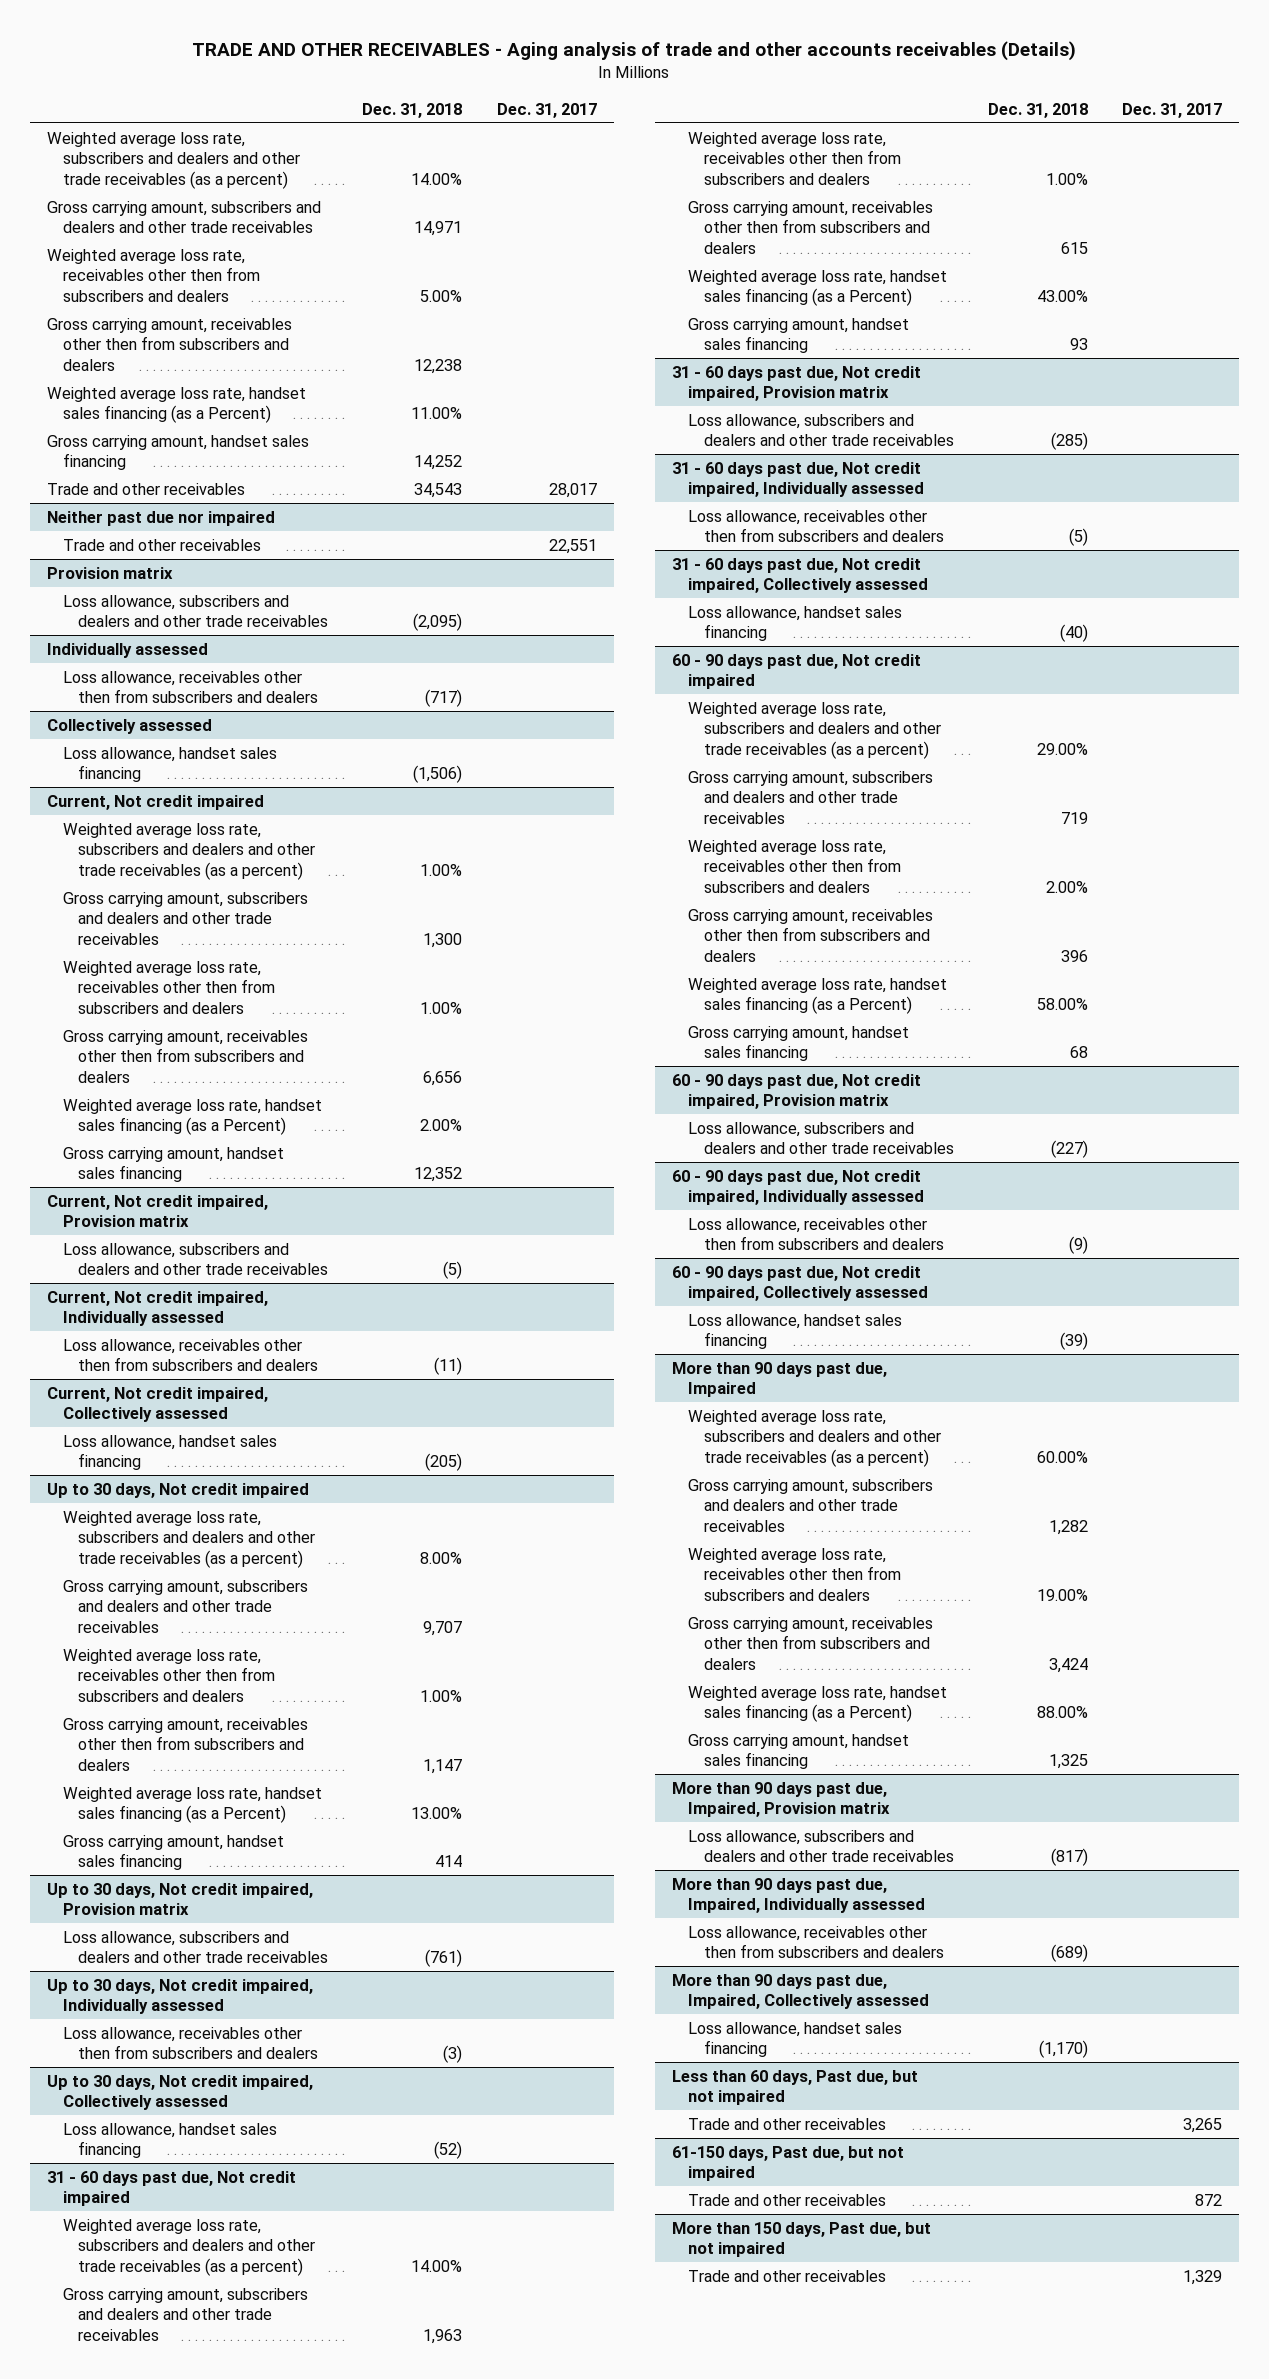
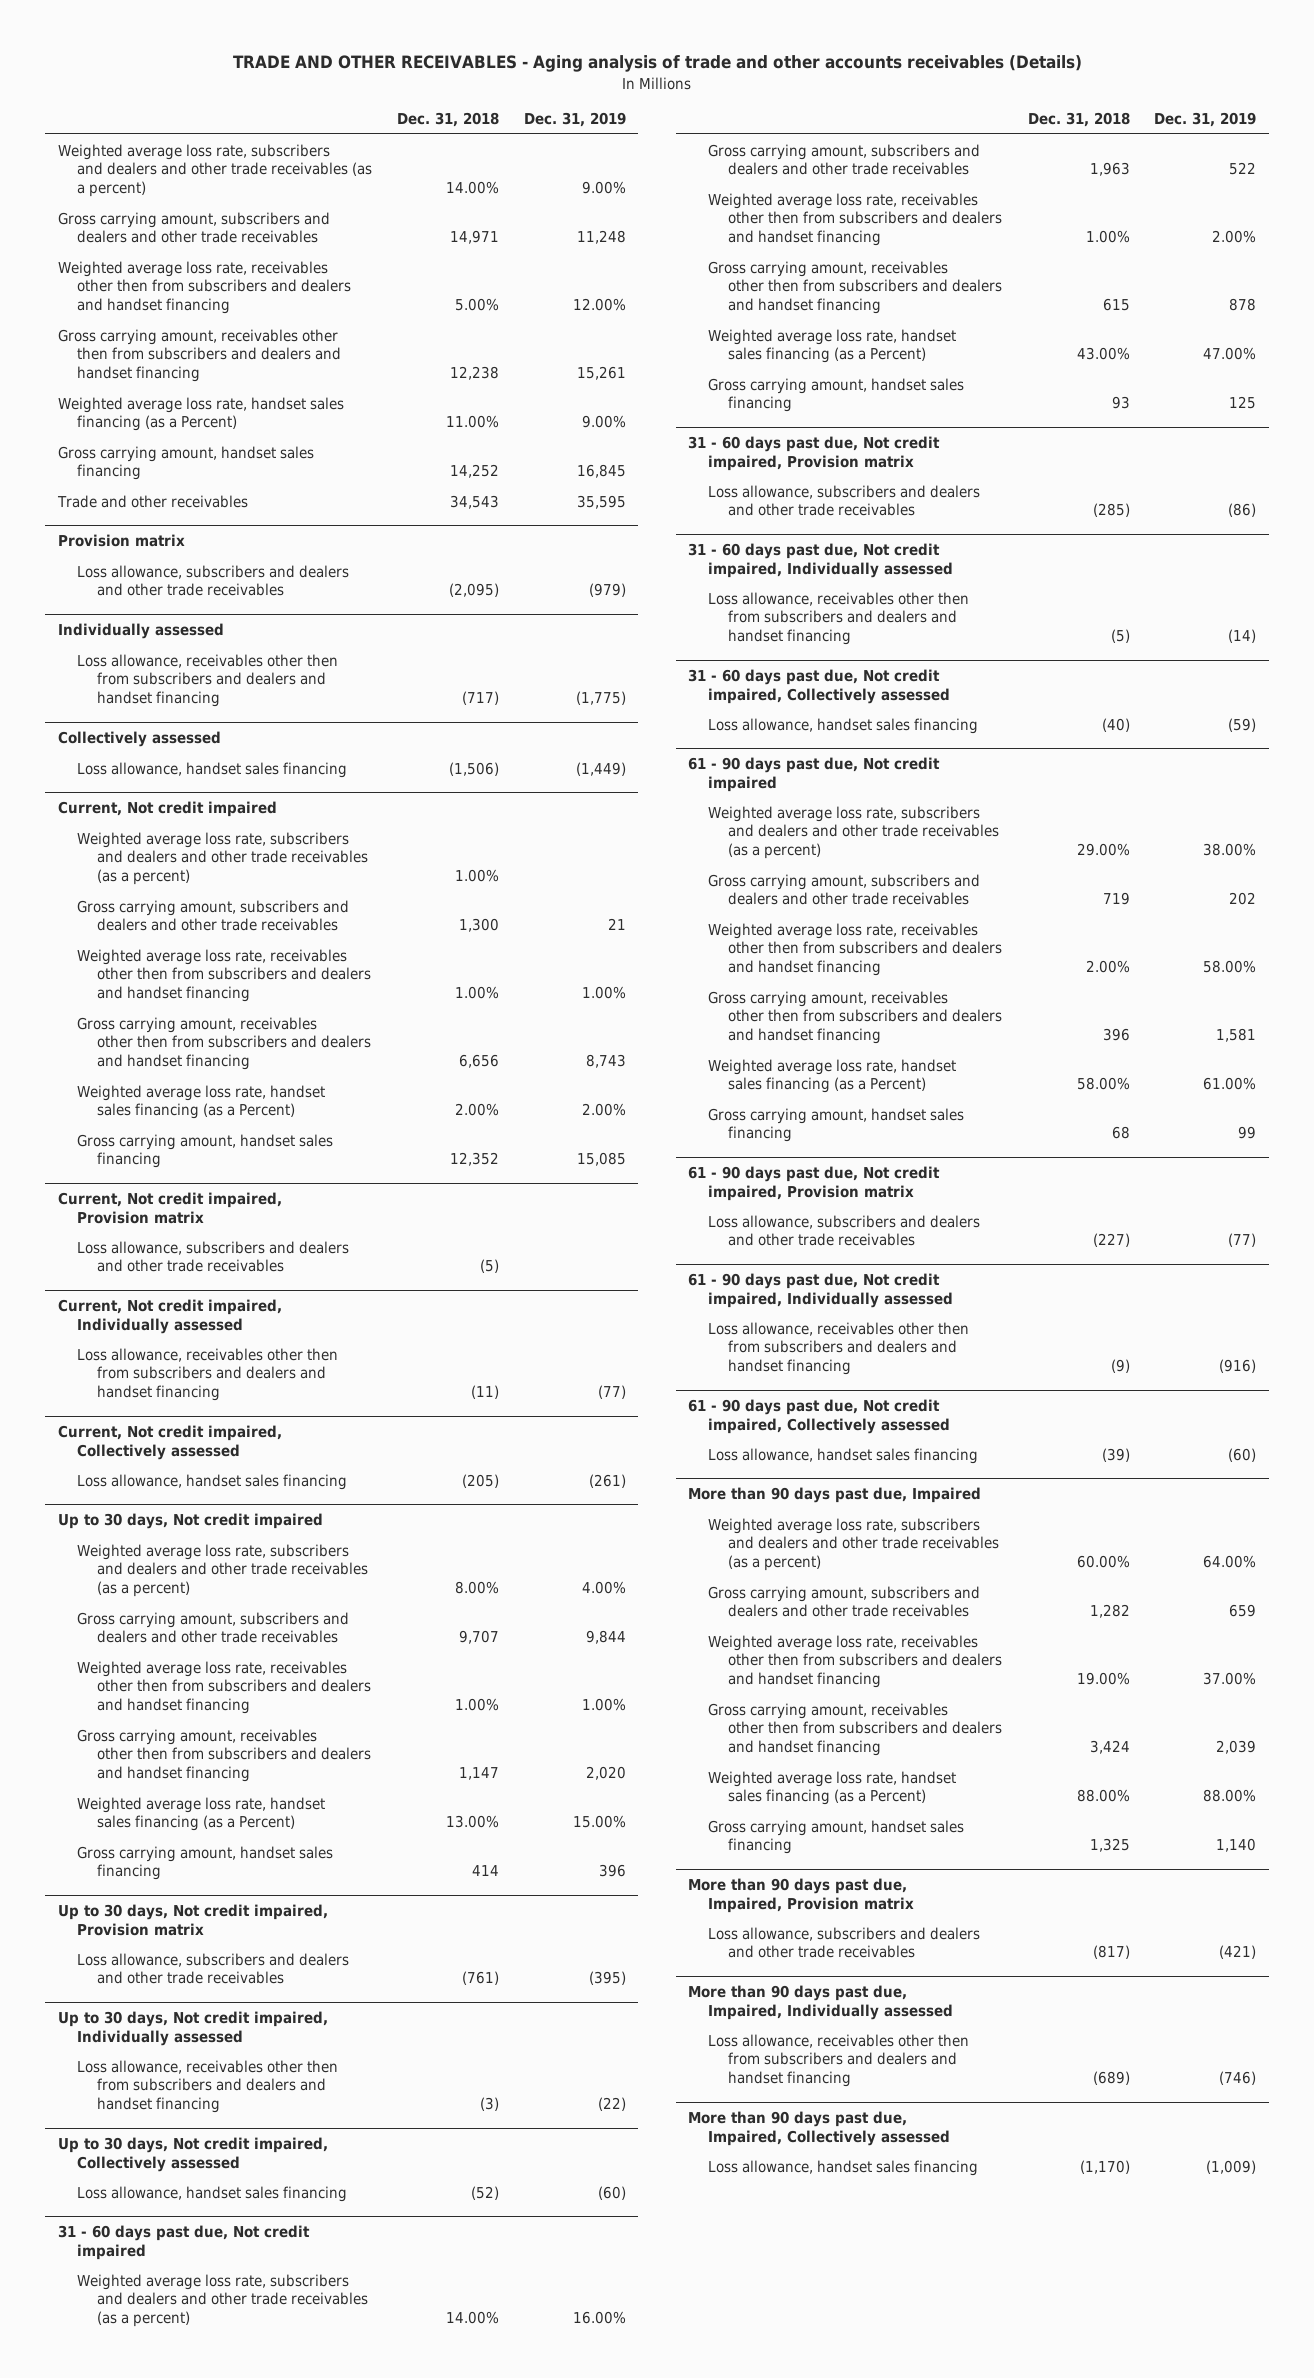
- | Dec. 31, 2018 | Dec. 31, 2017
+ | Dec. 31, 2018 | Dec. 31, 2019
- Weighted average loss rate, receivables other then from subscribers and dealers | 5.00% |
- Gross carrying amount, receivables other then from subscribers and dealers | 12,238 |
+ Weighted average loss rate, receivables other then from subscribers and dealers and handset financing | 5.00% | 12.00%
+ Gross carrying amount, receivables other then from subscribers and dealers and handset financing | 12,238 | 15,261
- Neither past due nor impaired
- Trade and other receivables | | 22,551
@ Individually assessed
- Loss allowance, receivables other then from subscribers and dealers | (717) |
+ Loss allowance, receivables other then from subscribers and dealers and handset financing | (717) | (1,775)
@ Current, Not credit impaired
- Weighted average loss rate, receivables other then from subscribers and dealers | 1.00% |
- Gross carrying amount, receivables other then from subscribers and dealers | 6,656 |
+ Weighted average loss rate, receivables other then from subscribers and dealers and handset financing | 1.00% | 1.00%
+ Gross carrying amount, receivables other then from subscribers and dealers and handset financing | 6,656 | 8,743
@ Current, Not credit impaired, Individually assessed
- Loss allowance, receivables other then from subscribers and dealers | (11) |
+ Loss allowance, receivables other then from subscribers and dealers and handset financing | (11) | (77)
@ Up to 30 days, Not credit impaired
- Weighted average loss rate, receivables other then from subscribers and dealers | 1.00% |
- Gross carrying amount, receivables other then from subscribers and dealers | 1,147 |
+ Weighted average loss rate, receivables other then from subscribers and dealers and handset financing | 1.00% | 1.00%
+ Gross carrying amount, receivables other then from subscribers and dealers and handset financing | 1,147 | 2,020
@ Up to 30 days, Not credit impaired, Individually assessed
- Loss allowance, receivables other then from subscribers and dealers | (3) |
+ Loss allowance, receivables other then from subscribers and dealers and handset financing | (3) | (22)
@ 31 - 60 days past due, Not credit impaired
- Weighted average loss rate, receivables other then from subscribers and dealers | 1.00% |
- Gross carrying amount, receivables other then from subscribers and dealers | 615 |
+ Weighted average loss rate, receivables other then from subscribers and dealers and handset financing | 1.00% | 2.00%
+ Gross carrying amount, receivables other then from subscribers and dealers and handset financing | 615 | 878
@ 31 - 60 days past due, Not credit impaired, Individually assessed
- Loss allowance, receivables other then from subscribers and dealers | (5) |
+ Loss allowance, receivables other then from subscribers and dealers and handset financing | (5) | (14)
- 60 - 90 days past due, Not credit impaired
+ 61 - 90 days past due, Not credit impaired
- Weighted average loss rate, receivables other then from subscribers and dealers | 2.00% |
- Gross carrying amount, receivables other then from subscribers and dealers | 396 |
+ Weighted average loss rate, receivables other then from subscribers and dealers and handset financing | 2.00% | 58.00%
+ Gross carrying amount, receivables other then from subscribers and dealers and handset financing | 396 | 1,581
- 60 - 90 days past due, Not credit impaired, Provision matrix
+ 61 - 90 days past due, Not credit impaired, Provision matrix
- 60 - 90 days past due, Not credit impaired, Individually assessed
- Loss allowance, receivables other then from subscribers and dealers | (9) |
- 60 - 90 days past due, Not credit impaired, Collectively assessed
+ 61 - 90 days past due, Not credit impaired, Individually assessed
+ Loss allowance, receivables other then from subscribers and dealers and handset financing | (9) | (916)
+ 61 - 90 days past due, Not credit impaired, Collectively assessed
@ More than 90 days past due, Impaired
- Weighted average loss rate, receivables other then from subscribers and dealers | 19.00% |
- Gross carrying amount, receivables other then from subscribers and dealers | 3,424 |
+ Weighted average loss rate, receivables other then from subscribers and dealers and handset financing | 19.00% | 37.00%
+ Gross carrying amount, receivables other then from subscribers and dealers and handset financing | 3,424 | 2,039
@ More than 90 days past due, Impaired, Individually assessed
- Loss allowance, receivables other then from subscribers and dealers | (689) |
+ Loss allowance, receivables other then from subscribers and dealers and handset financing | (689) | (746)
- Less than 60 days, Past due, but not impaired
- Trade and other receivables | | 3,265
- 61-150 days, Past due, but not impaired
- Trade and other receivables | | 872
- More than 150 days, Past due, but not impaired
- Trade and other receivables | | 1,329

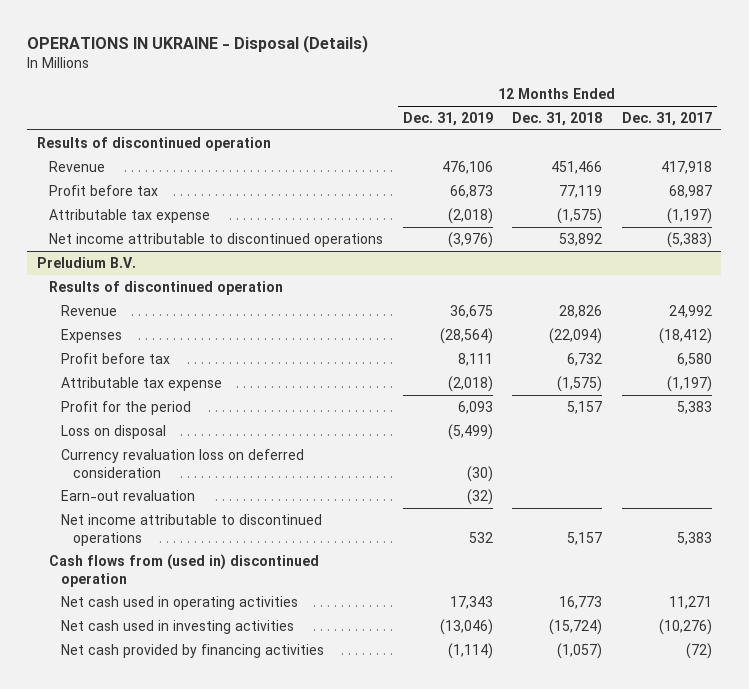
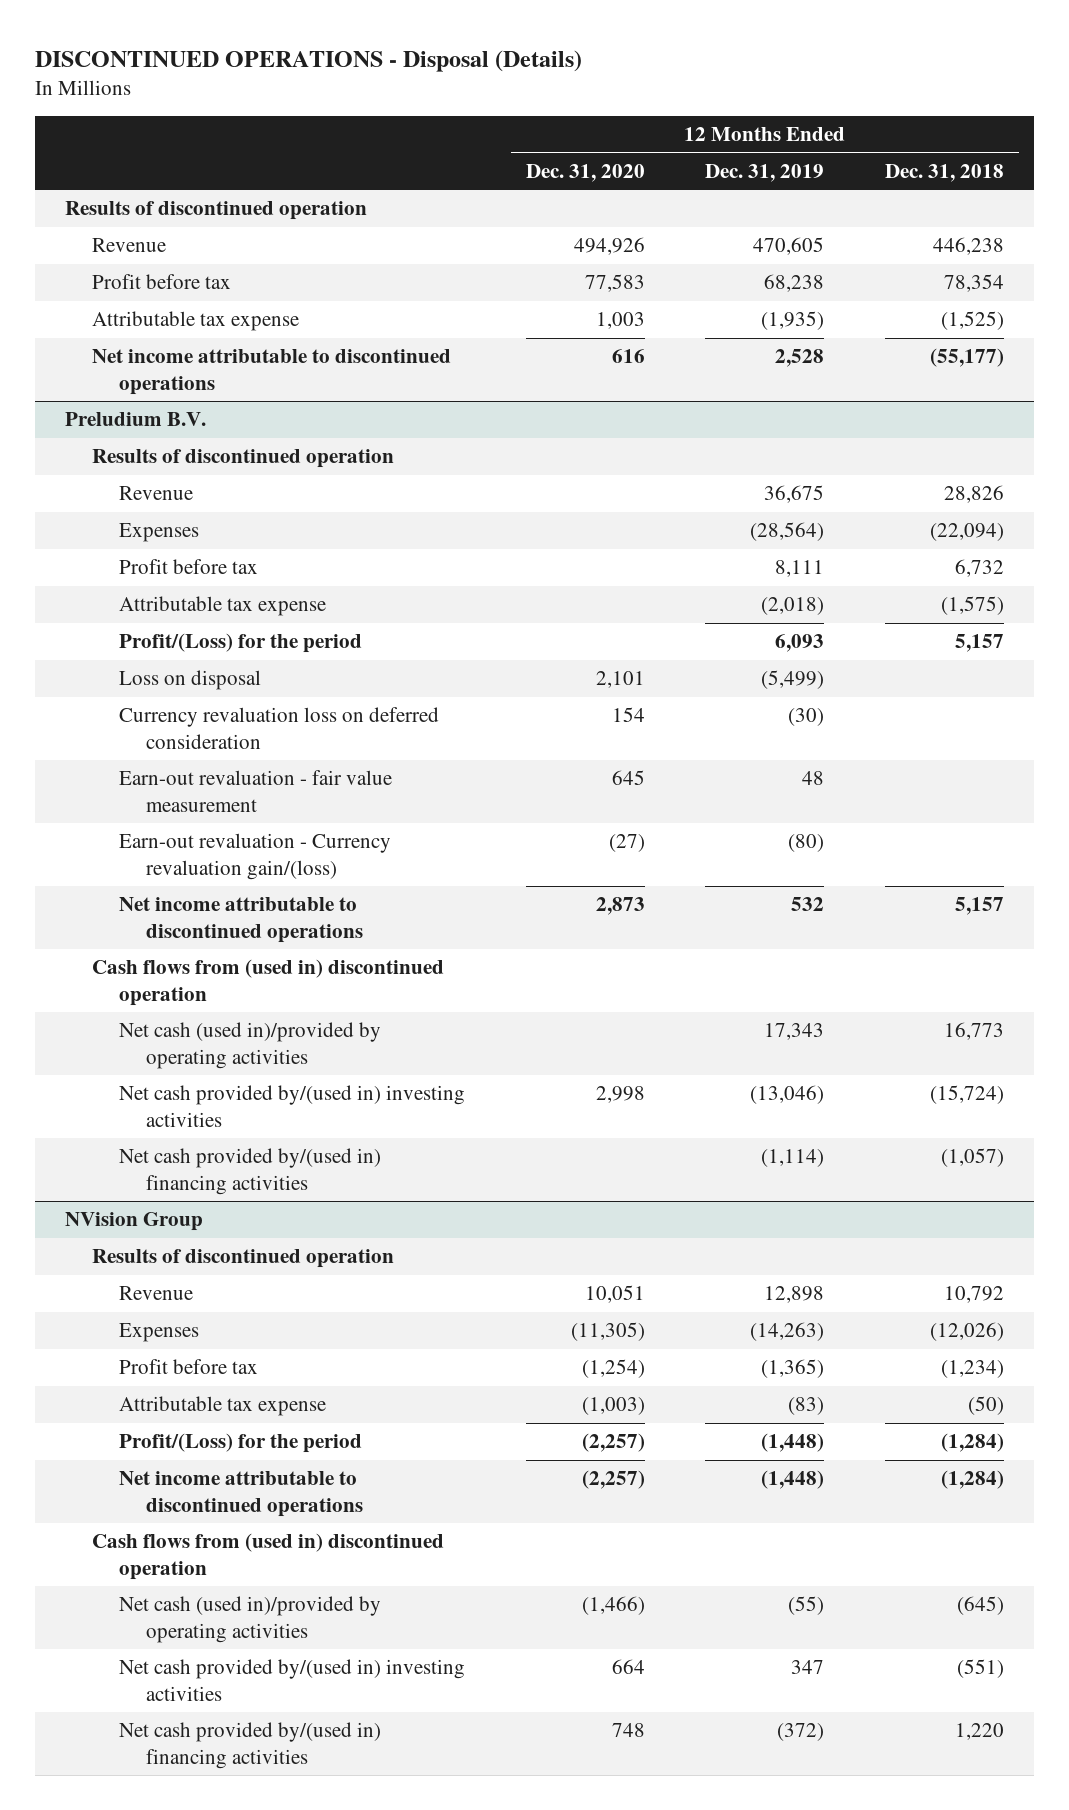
- OPERATIONS IN UKRAINE - Disposal (Details)
+ DISCONTINUED OPERATIONS - Disposal (Details)
- | 12 Months Ended Dec. 31, 2019 | 12 Months Ended Dec. 31, 2018 | 12 Months Ended Dec. 31, 2017
+ | 12 Months Ended Dec. 31, 2020 | 12 Months Ended Dec. 31, 2019 | 12 Months Ended Dec. 31, 2018
- Revenue | 476,106 | 451,466 | 417,918
- Profit before tax | 66,873 | 77,119 | 68,987
- Attributable tax expense | (2,018) | (1,575) | (1,197)
- Net income attributable to discontinued operations | (3,976) | 53,892 | (5,383)
+ Revenue | 494,926 | 470,605 | 446,238
+ Profit before tax | 77,583 | 68,238 | 78,354
+ Attributable tax expense | 1,003 | (1,935) | (1,525)
+ Net income attributable to discontinued operations | 616 | 2,528 | (55,177)
@ Preludium B.V.
- Profit for the period | 6,093 | 5,157 | 5,383
+ Profit/(Loss) for the period | | 6,093 | 5,157
- Earn-out revaluation | (32) | |
+ Earn-out revaluation - fair value measurement | 645 | 48 |
+ Earn-out revaluation - Currency revaluation gain/(loss) | (27) | (80) |
- Net cash used in operating activities | 17,343 | 16,773 | 11,271
- Net cash used in investing activities | (13,046) | (15,724) | (10,276)
- Net cash provided by financing activities | (1,114) | (1,057) | (72)
+ Net cash (used in)/provided by operating activities | | 17,343 | 16,773
+ Net cash provided by/(used in) investing activities | 2,998 | (13,046) | (15,724)
+ Net cash provided by/(used in) financing activities | | (1,114) | (1,057)
+ NVision Group
+ Results of discontinued operation
+ Revenue | 10,051 | 12,898 | 10,792
+ Expenses | (11,305) | (14,263) | (12,026)
+ Profit before tax | (1,254) | (1,365) | (1,234)
+ Attributable tax expense | (1,003) | (83) | (50)
+ Profit/(Loss) for the period | (2,257) | (1,448) | (1,284)
+ Net income attributable to discontinued operations | (2,257) | (1,448) | (1,284)
+ Cash flows from (used in) discontinued operation
+ Net cash (used in)/provided by operating activities | (1,466) | (55) | (645)
+ Net cash provided by/(used in) investing activities | 664 | 347 | (551)
+ Net cash provided by/(used in) financing activities | 748 | (372) | 1,220

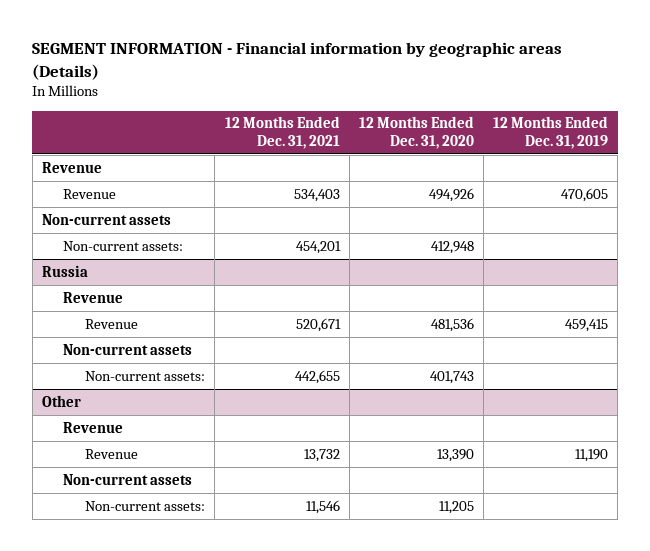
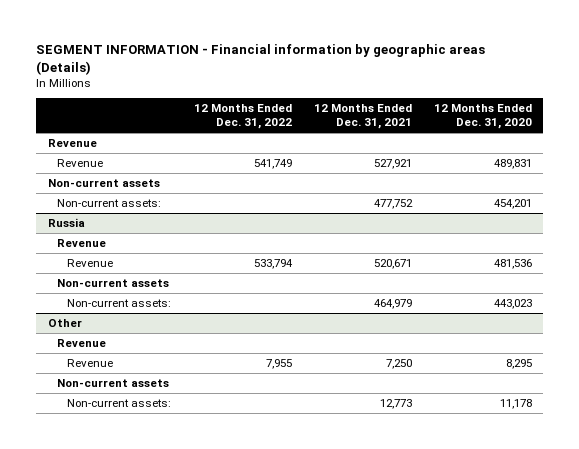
- | 12 Months Ended Dec. 31, 2021 | 12 Months Ended Dec. 31, 2020 | 12 Months Ended Dec. 31, 2019
+ | 12 Months Ended Dec. 31, 2022 | 12 Months Ended Dec. 31, 2021 | 12 Months Ended Dec. 31, 2020
- Revenue | 534,403 | 494,926 | 470,605
+ Revenue | 541,749 | 527,921 | 489,831
- Non-current assets: | 454,201 | 412,948 |
+ Non-current assets: | | 477,752 | 454,201
@ Russia
- Non-current assets: | 442,655 | 401,743 |
+ Non-current assets: | | 464,979 | 443,023
@ Other
- Revenue | 13,732 | 13,390 | 11,190
+ Revenue | 7,955 | 7,250 | 8,295
- Non-current assets: | 11,546 | 11,205 |
+ Non-current assets: | | 12,773 | 11,178

